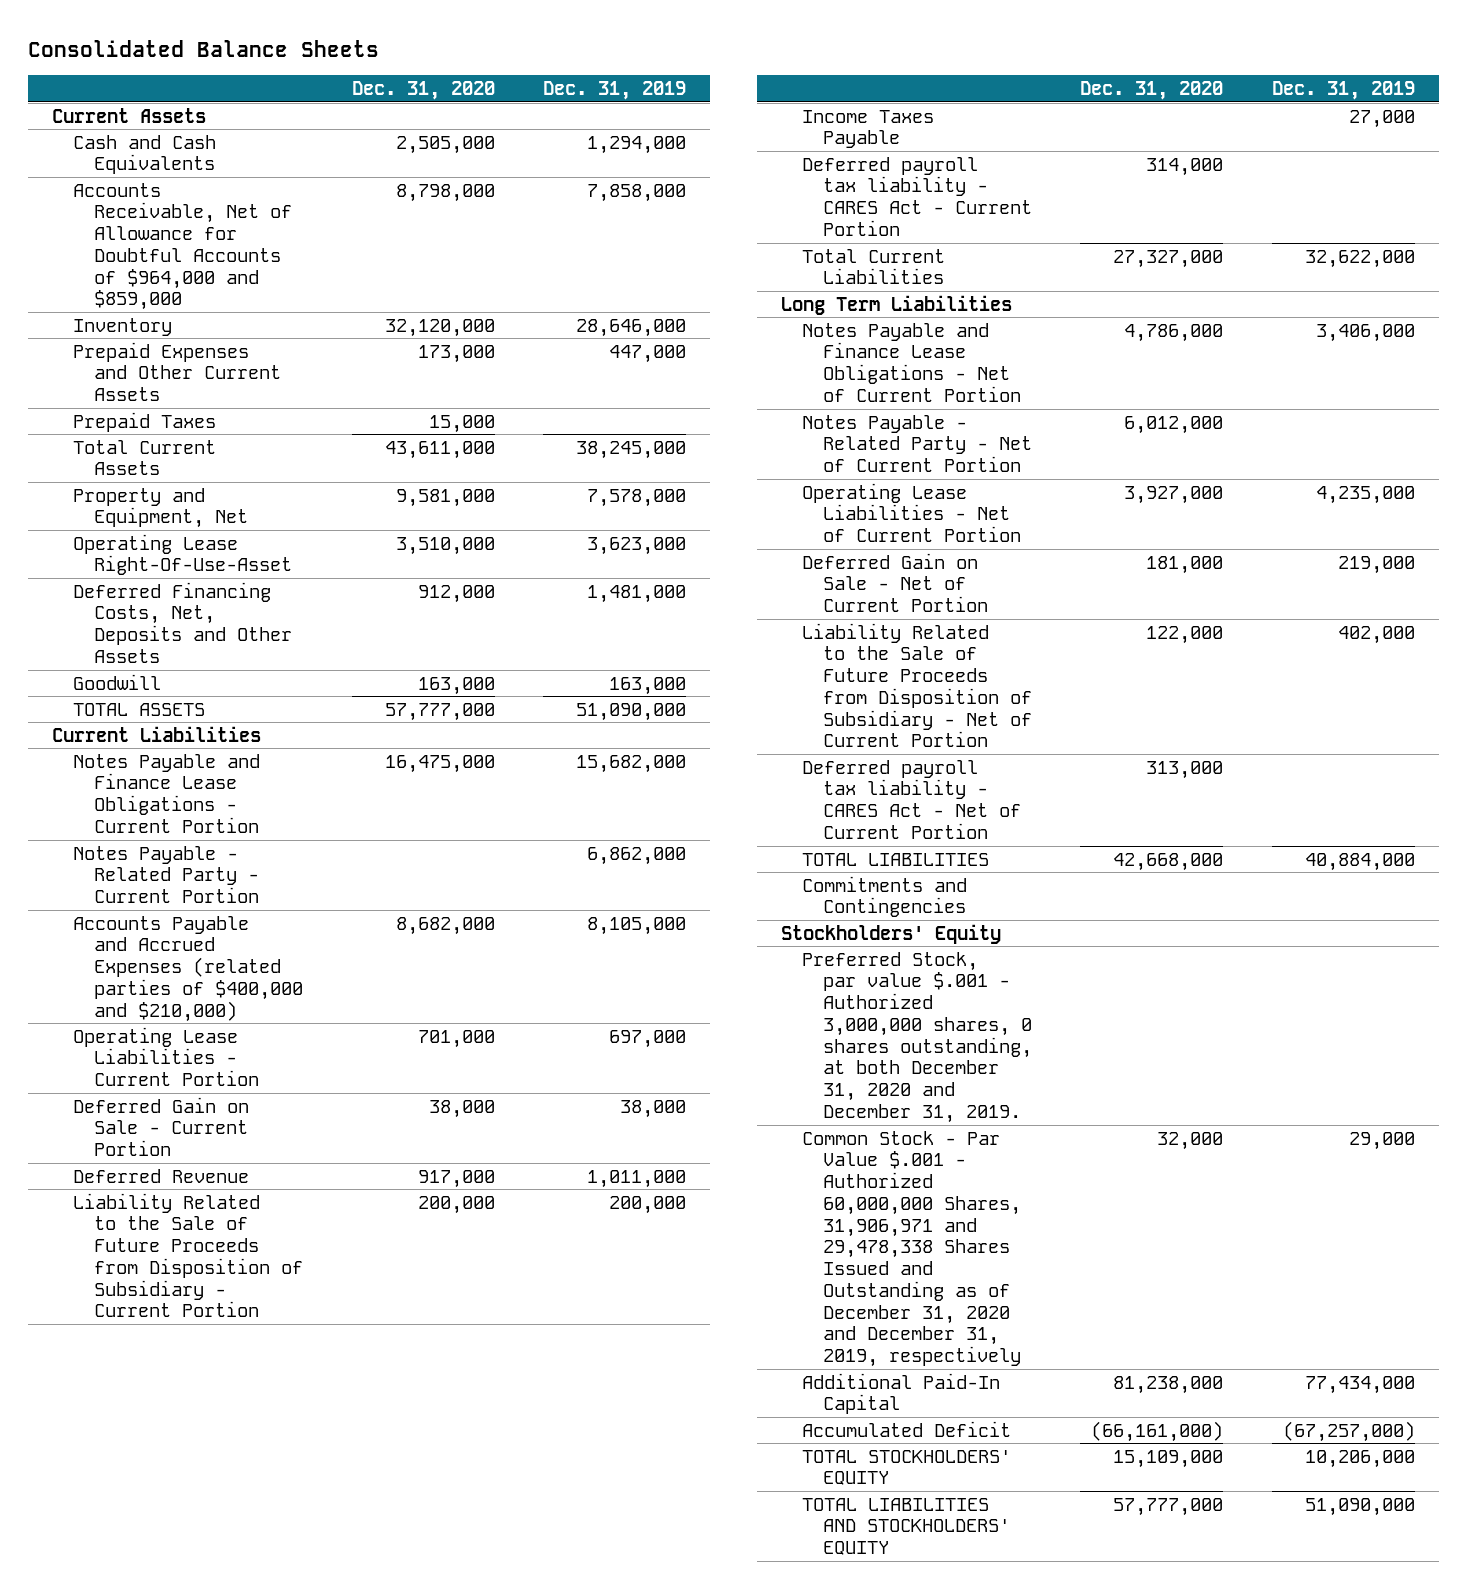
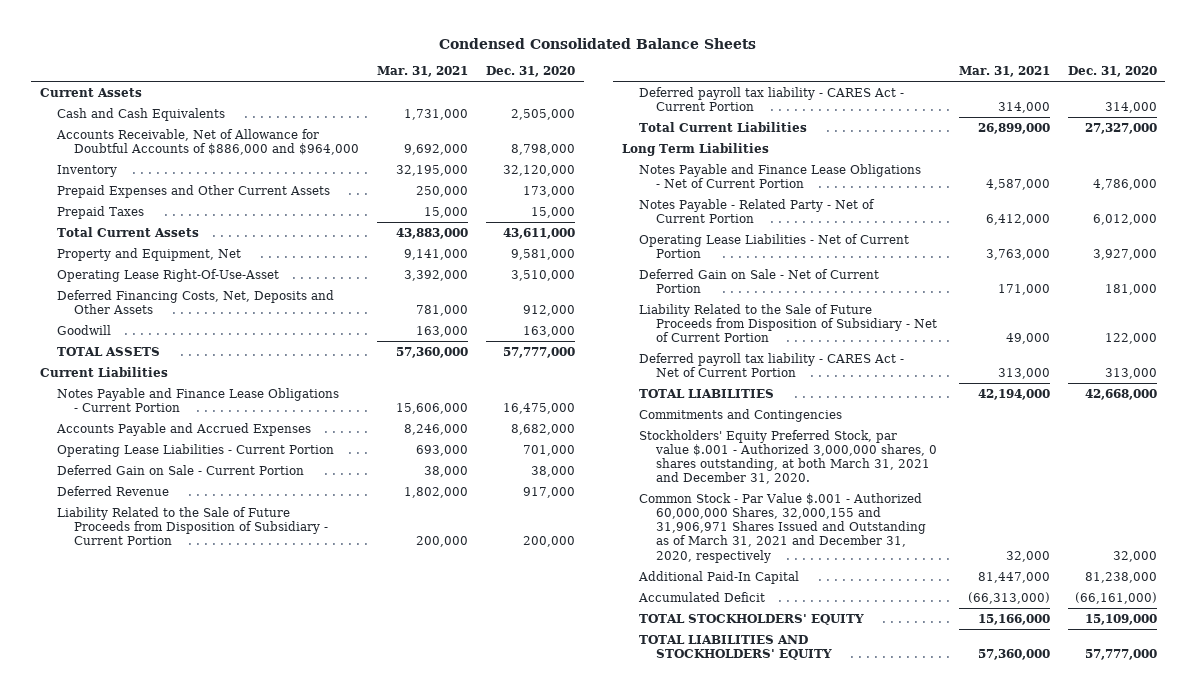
- Consolidated Balance Sheets
+ Condensed Consolidated Balance Sheets
- | Dec. 31, 2020 | Dec. 31, 2019
+ | Mar. 31, 2021 | Dec. 31, 2020
- Accounts Receivable, Net of Allowance for Doubtful Accounts of $964,000 and $859,000 | 8,798,000 | 7,858,000
+ Accounts Receivable, Net of Allowance for Doubtful Accounts of $886,000 and $964,000 | 9,692,000 | 8,798,000
- Notes Payable - Related Party - Current Portion | | 6,862,000
- Accounts Payable and Accrued Expenses (related parties of $400,000 and $210,000) | 8,682,000 | 8,105,000
+ Accounts Payable and Accrued Expenses | 8,246,000 | 8,682,000
- Income Taxes Payable | | 27,000
- Stockholders' Equity
- Preferred Stock, par value $.001 - Authorized 3,000,000 shares, 0 shares outstanding, at both December 31, 2020 and December 31, 2019.
- Common Stock - Par Value $.001 - Authorized 60,000,000 Shares, 31,906,971 and 29,478,338 Shares Issued and Outstanding as of December 31, 2020 and December 31, 2019, respectively | 32,000 | 29,000
+ Stockholders' Equity Preferred Stock, par value $.001 - Authorized 3,000,000 shares, 0 shares outstanding, at both March 31, 2021 and December 31, 2020.
+ Common Stock - Par Value $.001 - Authorized 60,000,000 Shares, 32,000,155 and 31,906,971 Shares Issued and Outstanding as of March 31, 2021 and December 31, 2020, respectively | 32,000 | 32,000

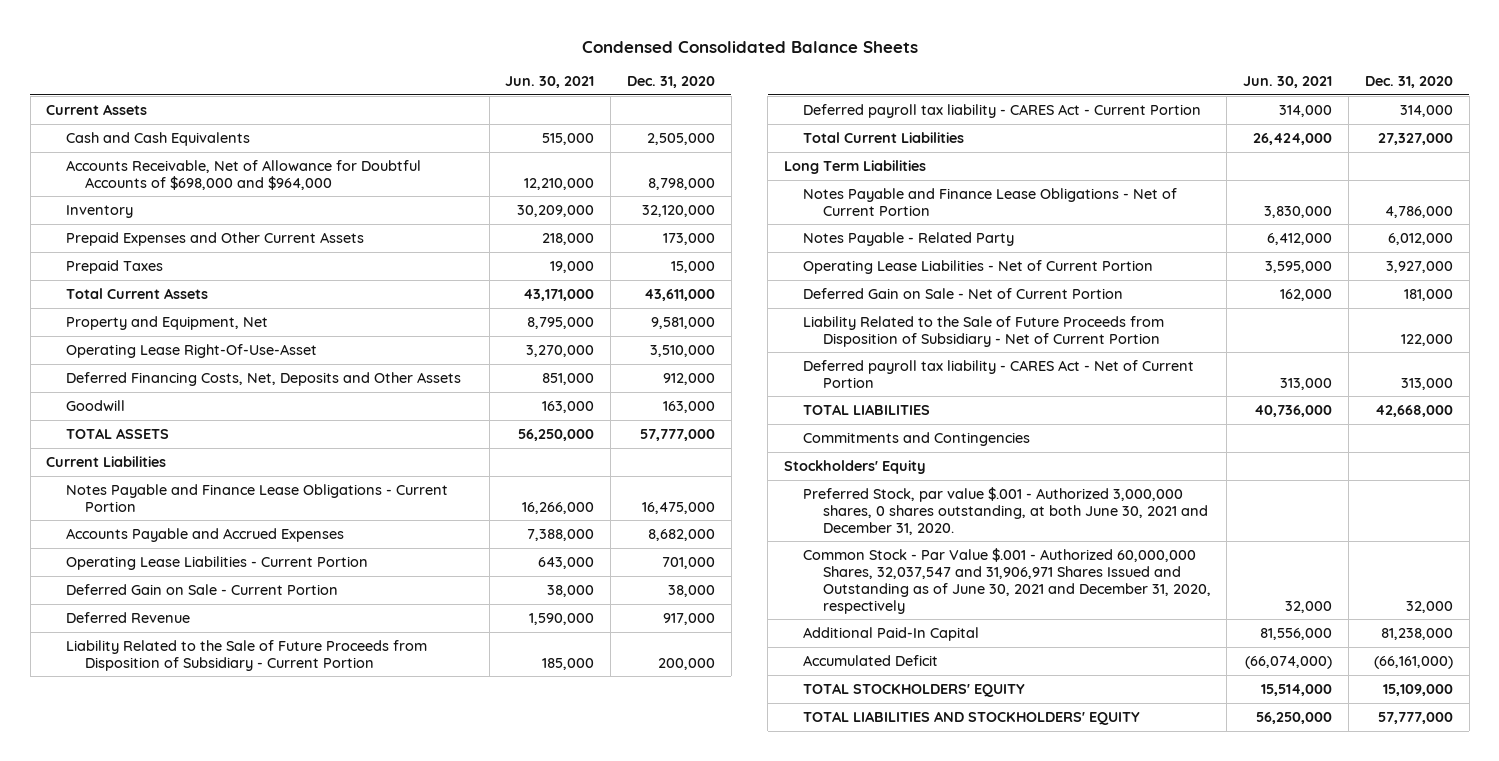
- | Mar. 31, 2021 | Dec. 31, 2020
+ | Jun. 30, 2021 | Dec. 31, 2020
- Accounts Receivable, Net of Allowance for Doubtful Accounts of $886,000 and $964,000 | 9,692,000 | 8,798,000
+ Accounts Receivable, Net of Allowance for Doubtful Accounts of $698,000 and $964,000 | 12,210,000 | 8,798,000
- Notes Payable - Related Party - Net of Current Portion | 6,412,000 | 6,012,000
+ Notes Payable - Related Party | 6,412,000 | 6,012,000
- Stockholders' Equity Preferred Stock, par value $.001 - Authorized 3,000,000 shares, 0 shares outstanding, at both March 31, 2021 and December 31, 2020.
- Common Stock - Par Value $.001 - Authorized 60,000,000 Shares, 32,000,155 and 31,906,971 Shares Issued and Outstanding as of March 31, 2021 and December 31, 2020, respectively | 32,000 | 32,000
+ Stockholders' Equity
+ Preferred Stock, par value $.001 - Authorized 3,000,000 shares, 0 shares outstanding, at both June 30, 2021 and December 31, 2020.
+ Common Stock - Par Value $.001 - Authorized 60,000,000 Shares, 32,037,547 and 31,906,971 Shares Issued and Outstanding as of June 30, 2021 and December 31, 2020, respectively | 32,000 | 32,000

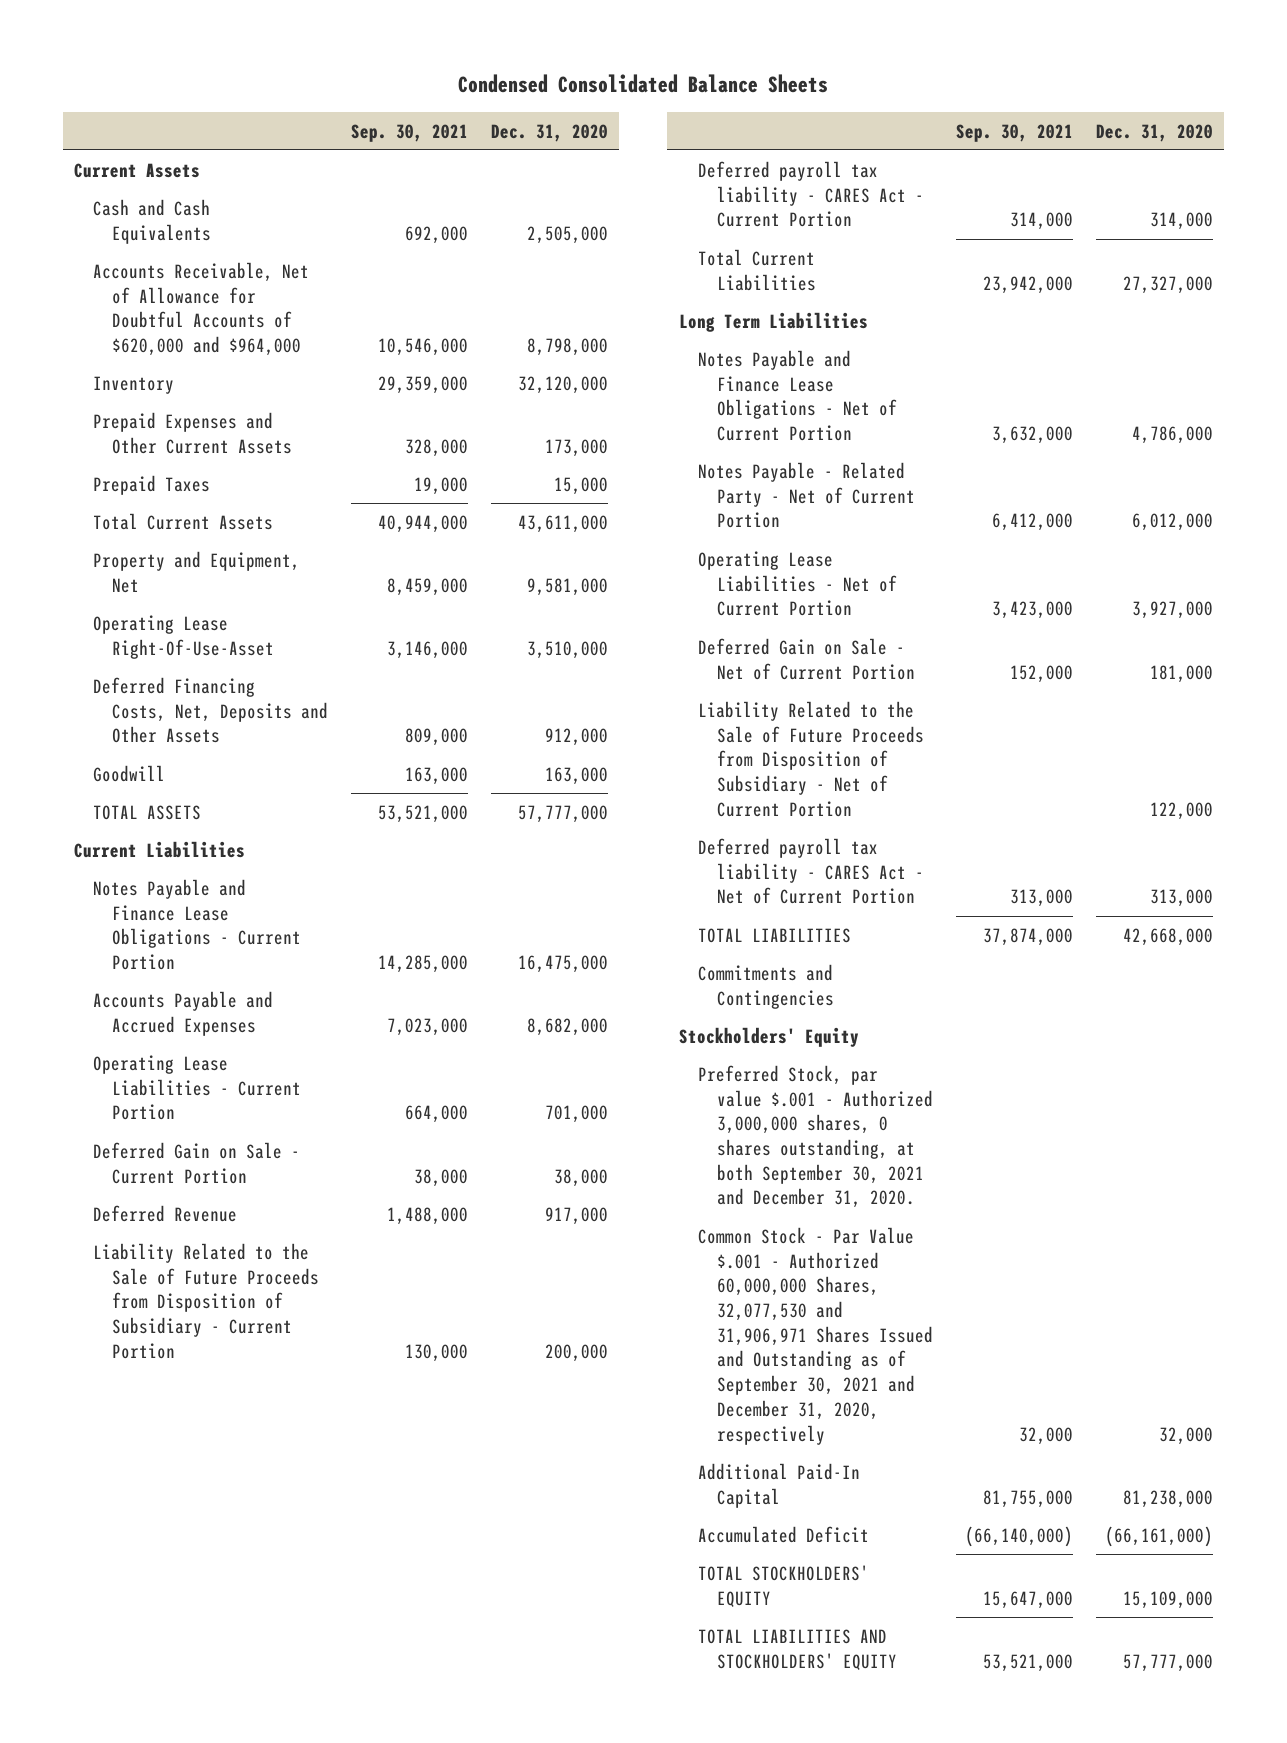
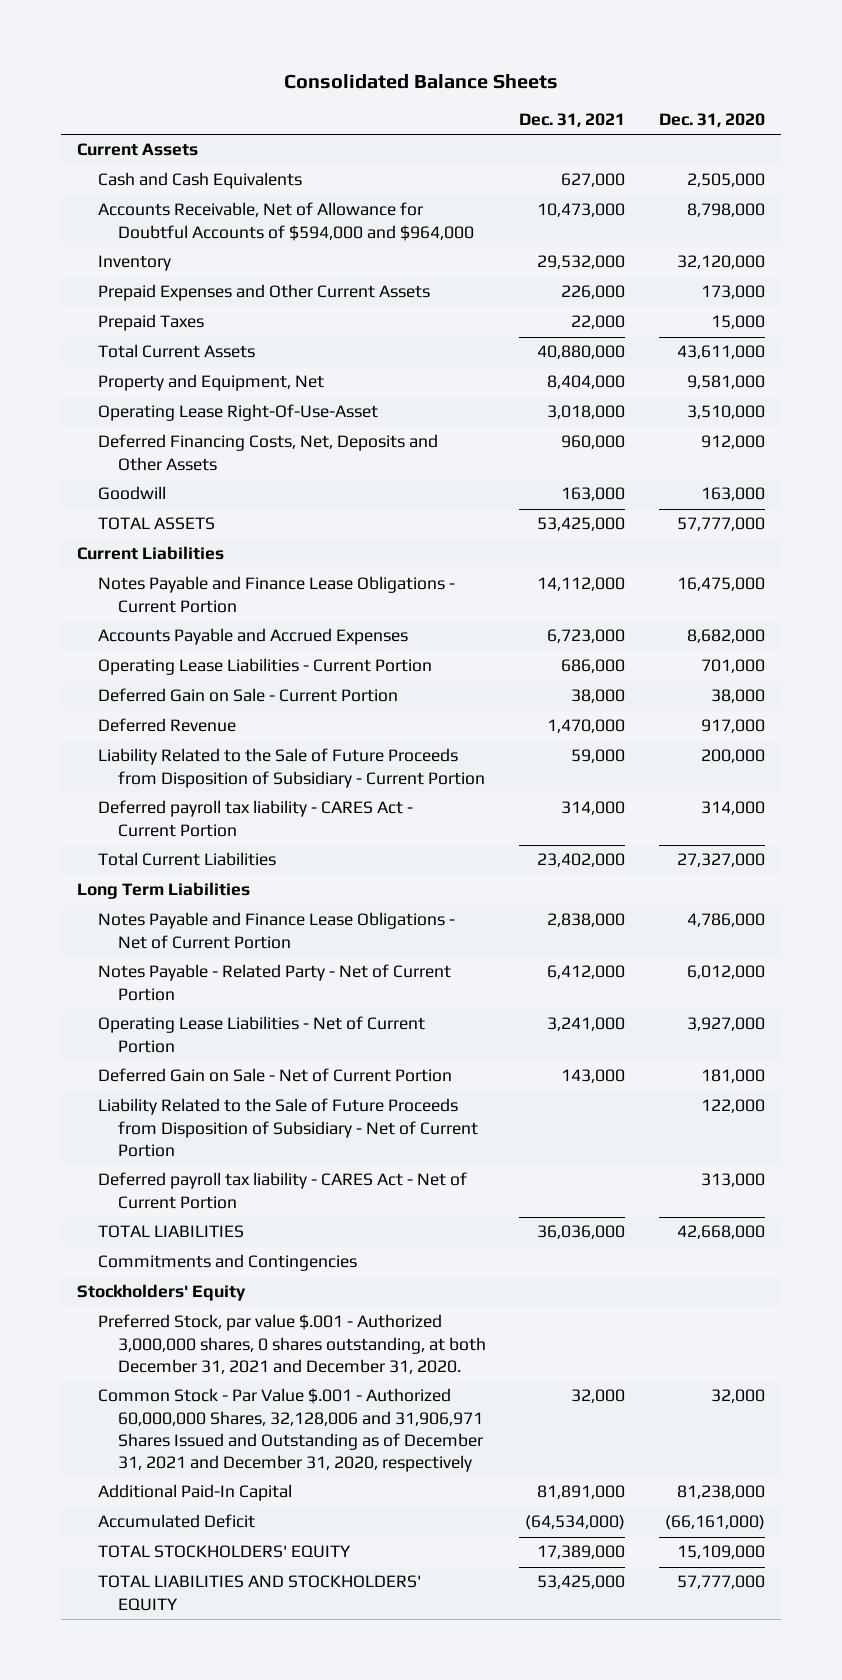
- Condensed Consolidated Balance Sheets
+ Consolidated Balance Sheets
- | Sep. 30, 2021 | Dec. 31, 2020
+ | Dec. 31, 2021 | Dec. 31, 2020
- Accounts Receivable, Net of Allowance for Doubtful Accounts of $620,000 and $964,000 | 10,546,000 | 8,798,000
+ Accounts Receivable, Net of Allowance for Doubtful Accounts of $594,000 and $964,000 | 10,473,000 | 8,798,000
- Preferred Stock, par value $.001 - Authorized 3,000,000 shares, 0 shares outstanding, at both September 30, 2021 and December 31, 2020.
- Common Stock - Par Value $.001 - Authorized 60,000,000 Shares, 32,077,530 and 31,906,971 Shares Issued and Outstanding as of September 30, 2021 and December 31, 2020, respectively | 32,000 | 32,000
+ Preferred Stock, par value $.001 - Authorized 3,000,000 shares, 0 shares outstanding, at both December 31, 2021 and December 31, 2020.
+ Common Stock - Par Value $.001 - Authorized 60,000,000 Shares, 32,128,006 and 31,906,971 Shares Issued and Outstanding as of December 31, 2021 and December 31, 2020, respectively | 32,000 | 32,000

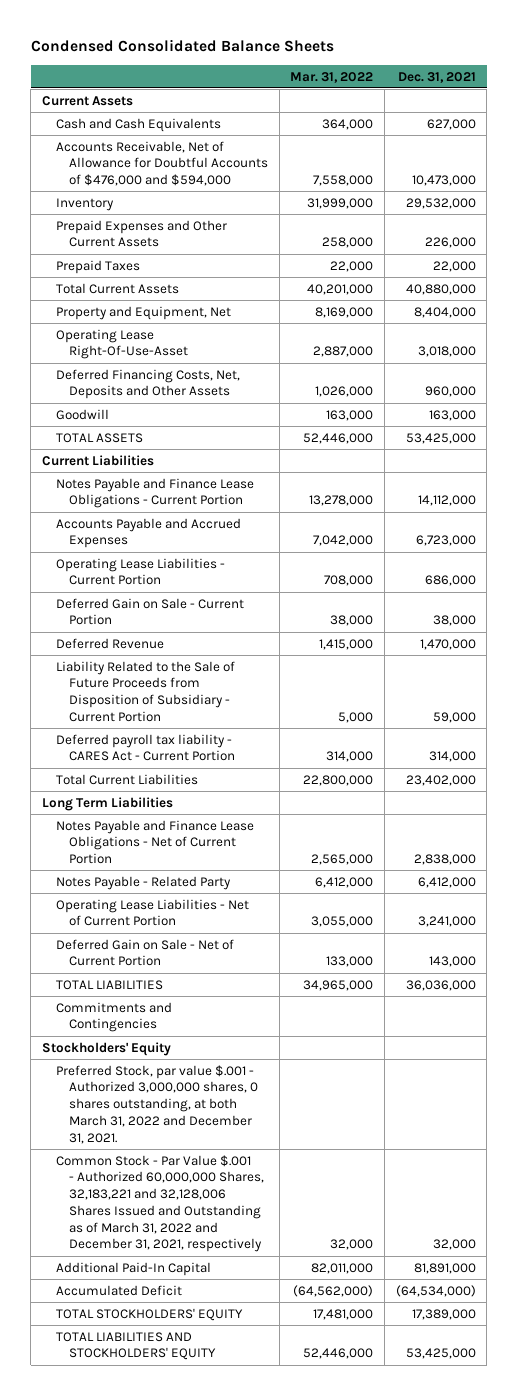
- Consolidated Balance Sheets
+ Condensed Consolidated Balance Sheets
- | Dec. 31, 2021 | Dec. 31, 2020
+ | Mar. 31, 2022 | Dec. 31, 2021
- Accounts Receivable, Net of Allowance for Doubtful Accounts of $594,000 and $964,000 | 10,473,000 | 8,798,000
+ Accounts Receivable, Net of Allowance for Doubtful Accounts of $476,000 and $594,000 | 7,558,000 | 10,473,000
- Notes Payable - Related Party - Net of Current Portion | 6,412,000 | 6,012,000
+ Notes Payable - Related Party | 6,412,000 | 6,412,000
- Liability Related to the Sale of Future Proceeds from Disposition of Subsidiary - Net of Current Portion | | 122,000
- Deferred payroll tax liability - CARES Act - Net of Current Portion | | 313,000
- Preferred Stock, par value $.001 - Authorized 3,000,000 shares, 0 shares outstanding, at both December 31, 2021 and December 31, 2020.
- Common Stock - Par Value $.001 - Authorized 60,000,000 Shares, 32,128,006 and 31,906,971 Shares Issued and Outstanding as of December 31, 2021 and December 31, 2020, respectively | 32,000 | 32,000
+ Preferred Stock, par value $.001 - Authorized 3,000,000 shares, 0 shares outstanding, at both March 31, 2022 and December 31, 2021.
+ Common Stock - Par Value $.001 - Authorized 60,000,000 Shares, 32,183,221 and 32,128,006 Shares Issued and Outstanding as of March 31, 2022 and December 31, 2021, respectively | 32,000 | 32,000

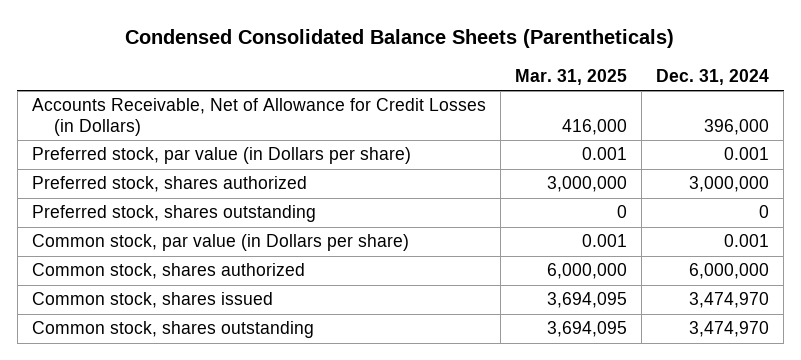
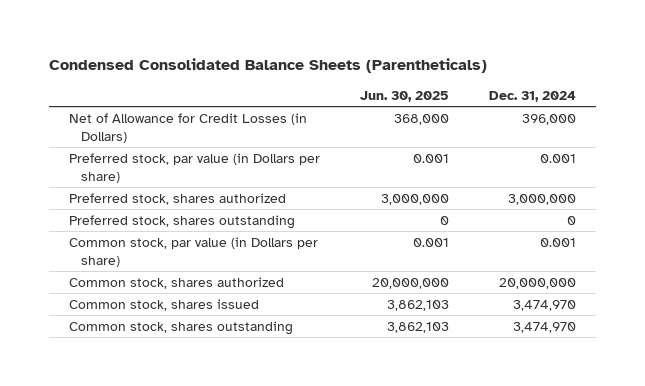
- | Mar. 31, 2025 | Dec. 31, 2024
+ | Jun. 30, 2025 | Dec. 31, 2024
- Accounts Receivable, Net of Allowance for Credit Losses (in Dollars) | 416,000 | 396,000
+ Net of Allowance for Credit Losses (in Dollars) | 368,000 | 396,000
- Common stock, shares authorized | 6,000,000 | 6,000,000
+ Common stock, shares authorized | 20,000,000 | 20,000,000

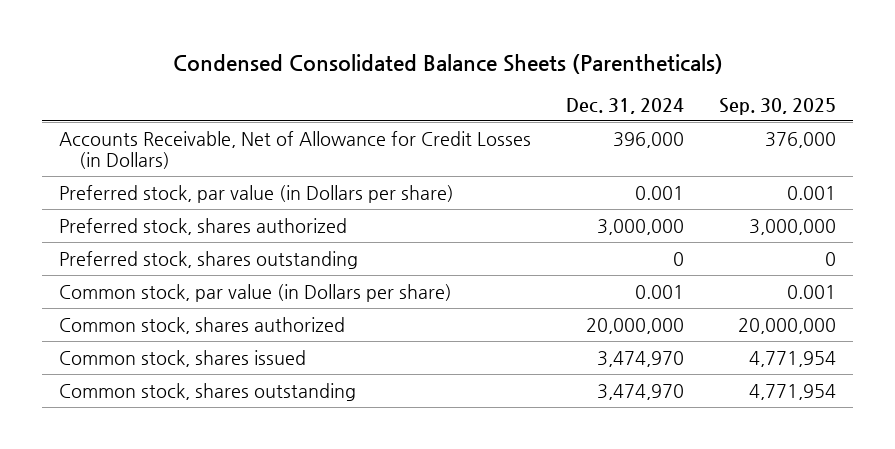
- | Jun. 30, 2025 | Dec. 31, 2024
+ | Dec. 31, 2024 | Sep. 30, 2025
- Net of Allowance for Credit Losses (in Dollars) | 368,000 | 396,000
+ Accounts Receivable, Net of Allowance for Credit Losses (in Dollars) | 396,000 | 376,000

